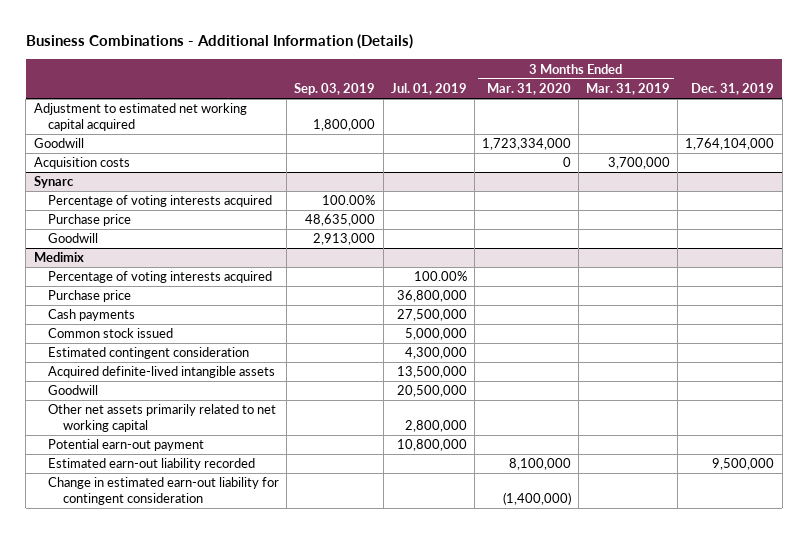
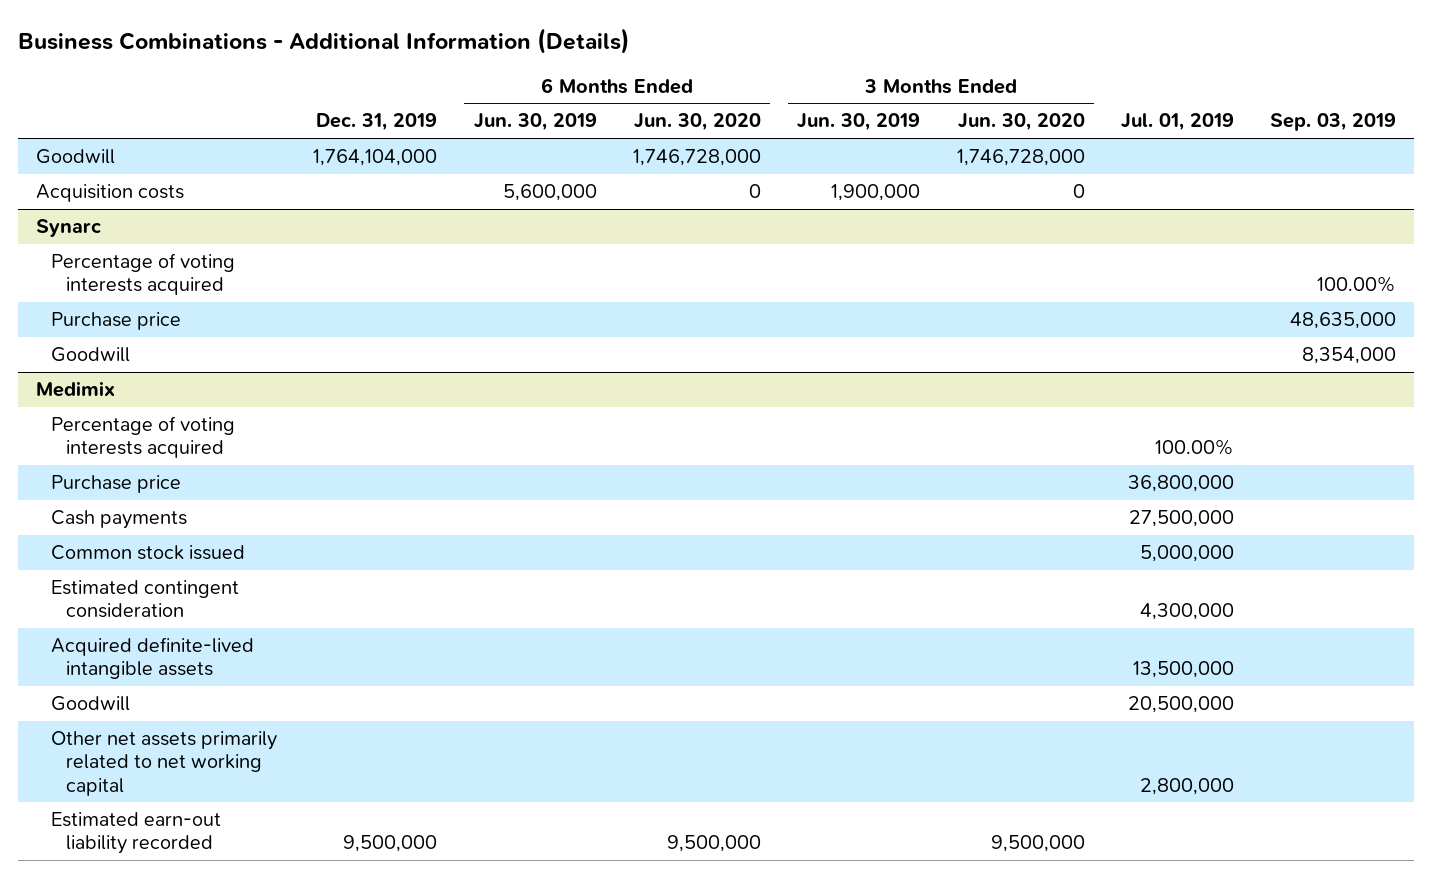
- | Sep. 03, 2019 | Jul. 01, 2019 | 3 Months Ended Mar. 31, 2020 | 3 Months Ended Mar. 31, 2019 | Dec. 31, 2019
+ | Dec. 31, 2019 | 6 Months Ended Jun. 30, 2019 | 6 Months Ended Jun. 30, 2020 | 3 Months Ended Jun. 30, 2019 | 3 Months Ended Jun. 30, 2020 | Jul. 01, 2019 | Sep. 03, 2019
- Adjustment to estimated net working capital acquired | 1,800,000 | | | |
@ Synarc
- Goodwill | 2,913,000 | | | |
+ Goodwill | | | | | | | 8,354,000
@ Medimix
- Potential earn-out payment | | 10,800,000 | | |
- Change in estimated earn-out liability for contingent consideration | | | (1,400,000) | |

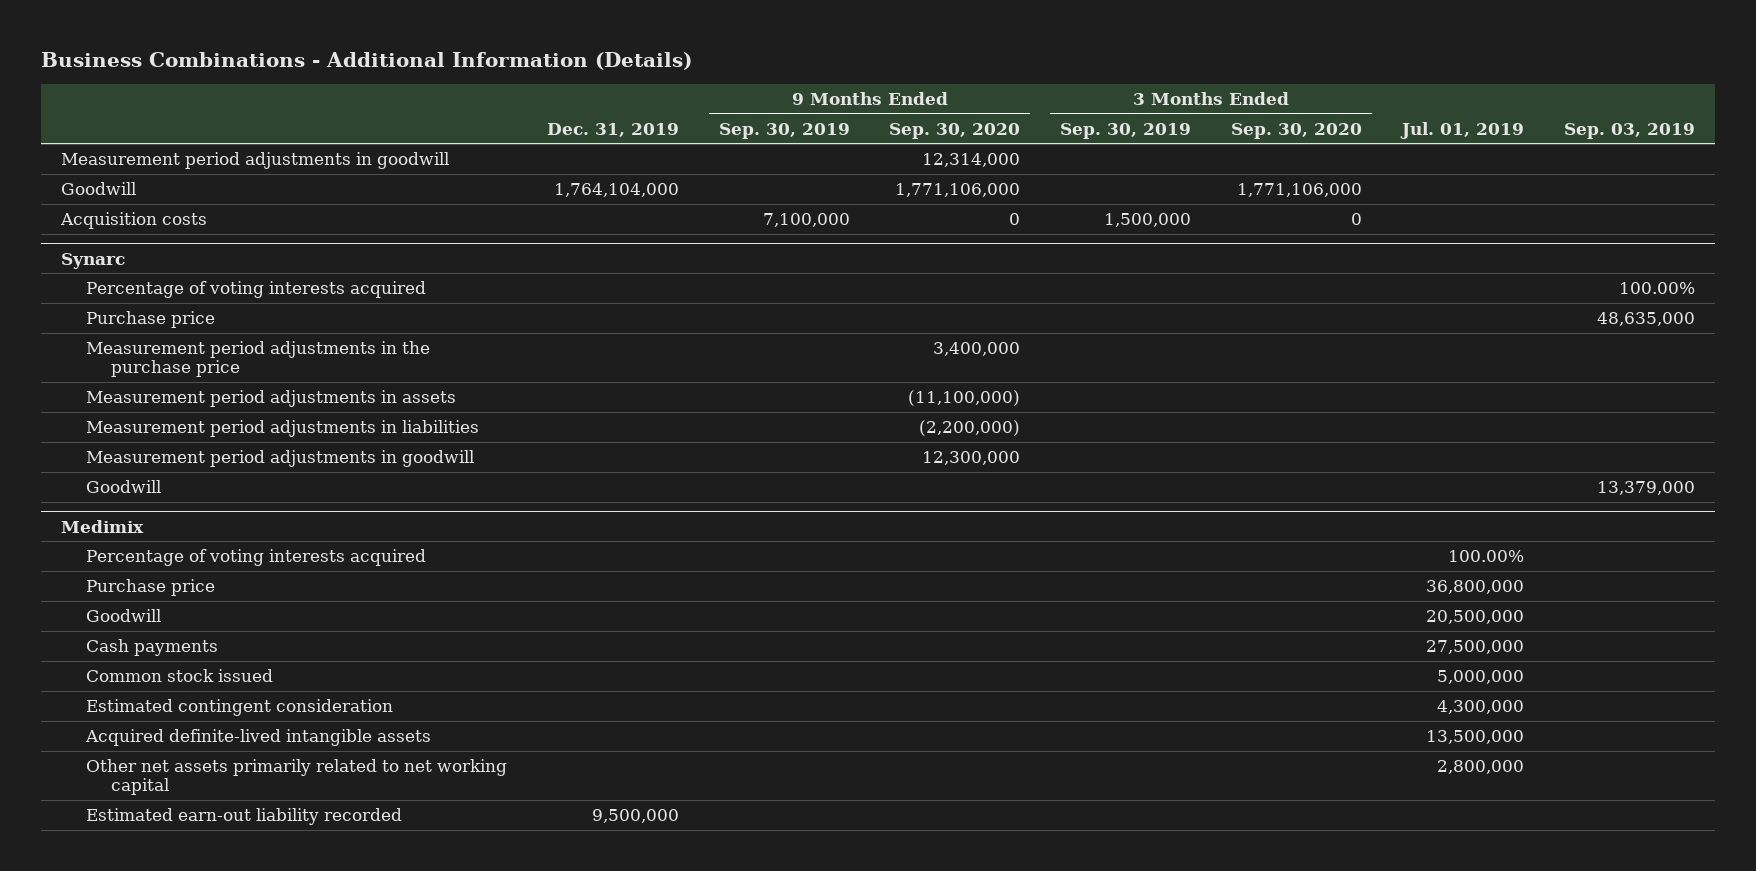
- | Dec. 31, 2019 | 6 Months Ended Jun. 30, 2019 | 6 Months Ended Jun. 30, 2020 | 3 Months Ended Jun. 30, 2019 | 3 Months Ended Jun. 30, 2020 | Jul. 01, 2019 | Sep. 03, 2019
+ | Dec. 31, 2019 | 9 Months Ended Sep. 30, 2019 | 9 Months Ended Sep. 30, 2020 | 3 Months Ended Sep. 30, 2019 | 3 Months Ended Sep. 30, 2020 | Jul. 01, 2019 | Sep. 03, 2019
+ Measurement period adjustments in goodwill | | | 12,314,000 | | | |
@ Synarc
- Goodwill | | | | | | | 8,354,000
+ Measurement period adjustments in the purchase price | | | 3,400,000 | | | |
+ Measurement period adjustments in assets | | | (11,100,000) | | | |
+ Measurement period adjustments in liabilities | | | (2,200,000) | | | |
+ Measurement period adjustments in goodwill | | | 12,300,000 | | | |
+ Goodwill | | | | | | | 13,379,000
@ Medimix
moved up: Goodwill | | | | | | 20,500,000 |

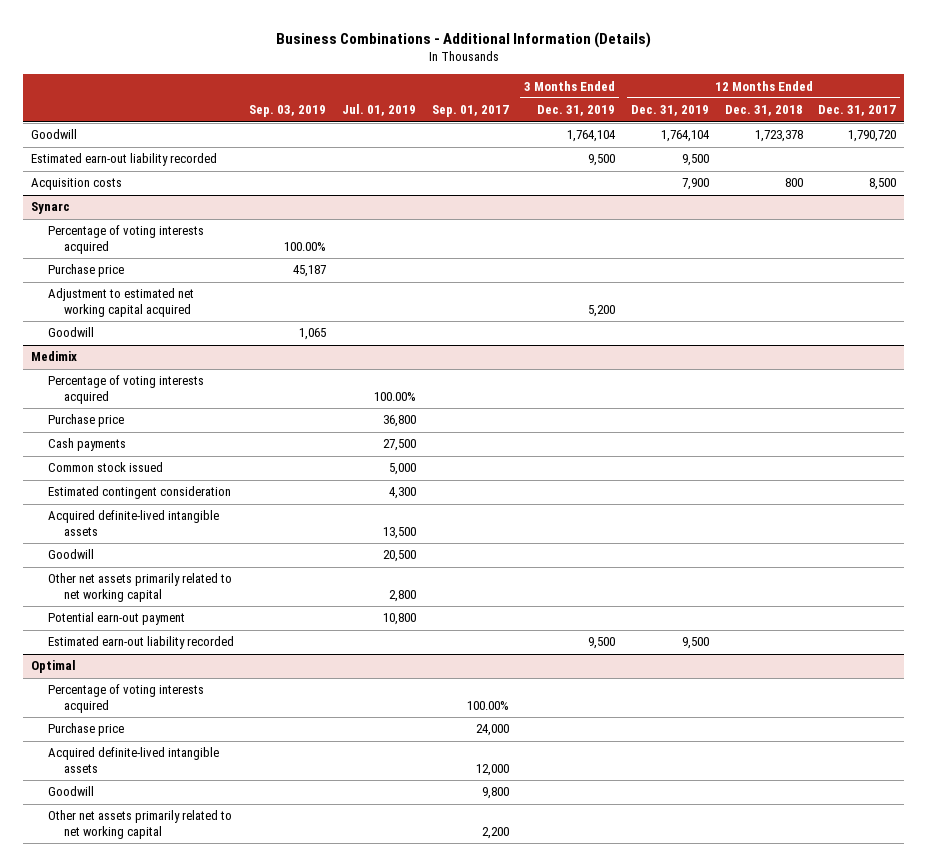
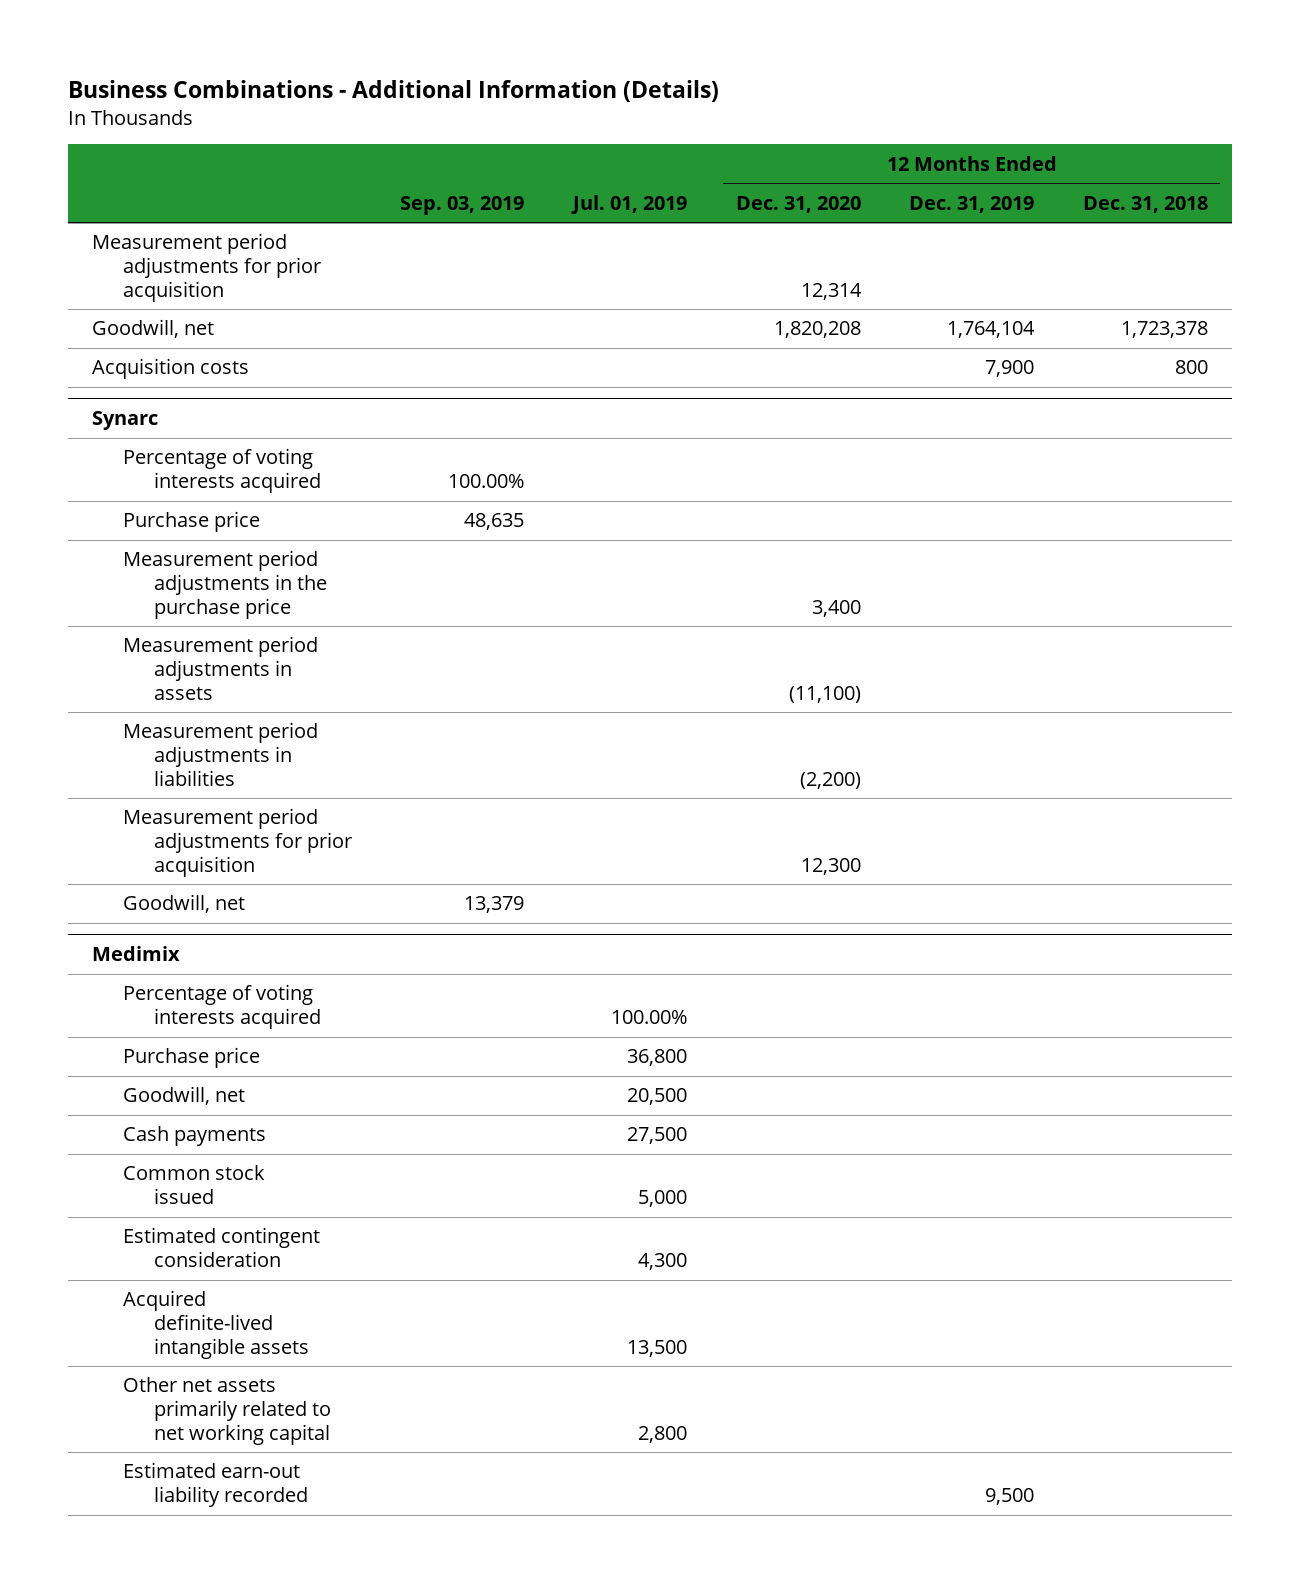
- | Sep. 03, 2019 | Jul. 01, 2019 | Sep. 01, 2017 | 3 Months Ended Dec. 31, 2019 | 12 Months Ended Dec. 31, 2019 | 12 Months Ended Dec. 31, 2018 | 12 Months Ended Dec. 31, 2017
+ | Sep. 03, 2019 | Jul. 01, 2019 | 12 Months Ended Dec. 31, 2020 | 12 Months Ended Dec. 31, 2019 | 12 Months Ended Dec. 31, 2018
- Goodwill | | | | 1,764,104 | 1,764,104 | 1,723,378 | 1,790,720
- Estimated earn-out liability recorded | | | | 9,500 | 9,500 | |
+ Measurement period adjustments for prior acquisition | | | 12,314 | |
+ Goodwill, net | | | 1,820,208 | 1,764,104 | 1,723,378
@ Synarc
- Purchase price | 45,187 | | | | | |
- Adjustment to estimated net working capital acquired | | | | 5,200 | | |
- Goodwill | 1,065 | | | | | |
+ Purchase price | 48,635 | | | |
+ Measurement period adjustments in the purchase price | | | 3,400 | |
+ Measurement period adjustments in assets | | | (11,100) | |
+ Measurement period adjustments in liabilities | | | (2,200) | |
+ Measurement period adjustments for prior acquisition | | | 12,300 | |
+ Goodwill, net | 13,379 | | | |
@ Medimix
+ Goodwill, net | | 20,500 | | |
- Goodwill | | 20,500 | | | | |
- Potential earn-out payment | | 10,800 | | | | |
- Optimal
- Percentage of voting interests acquired | | | 100.00% | | | |
- Purchase price | | | 24,000 | | | |
- Acquired definite-lived intangible assets | | | 12,000 | | | |
- Goodwill | | | 9,800 | | | |
- Other net assets primarily related to net working capital | | | 2,200 | | | |

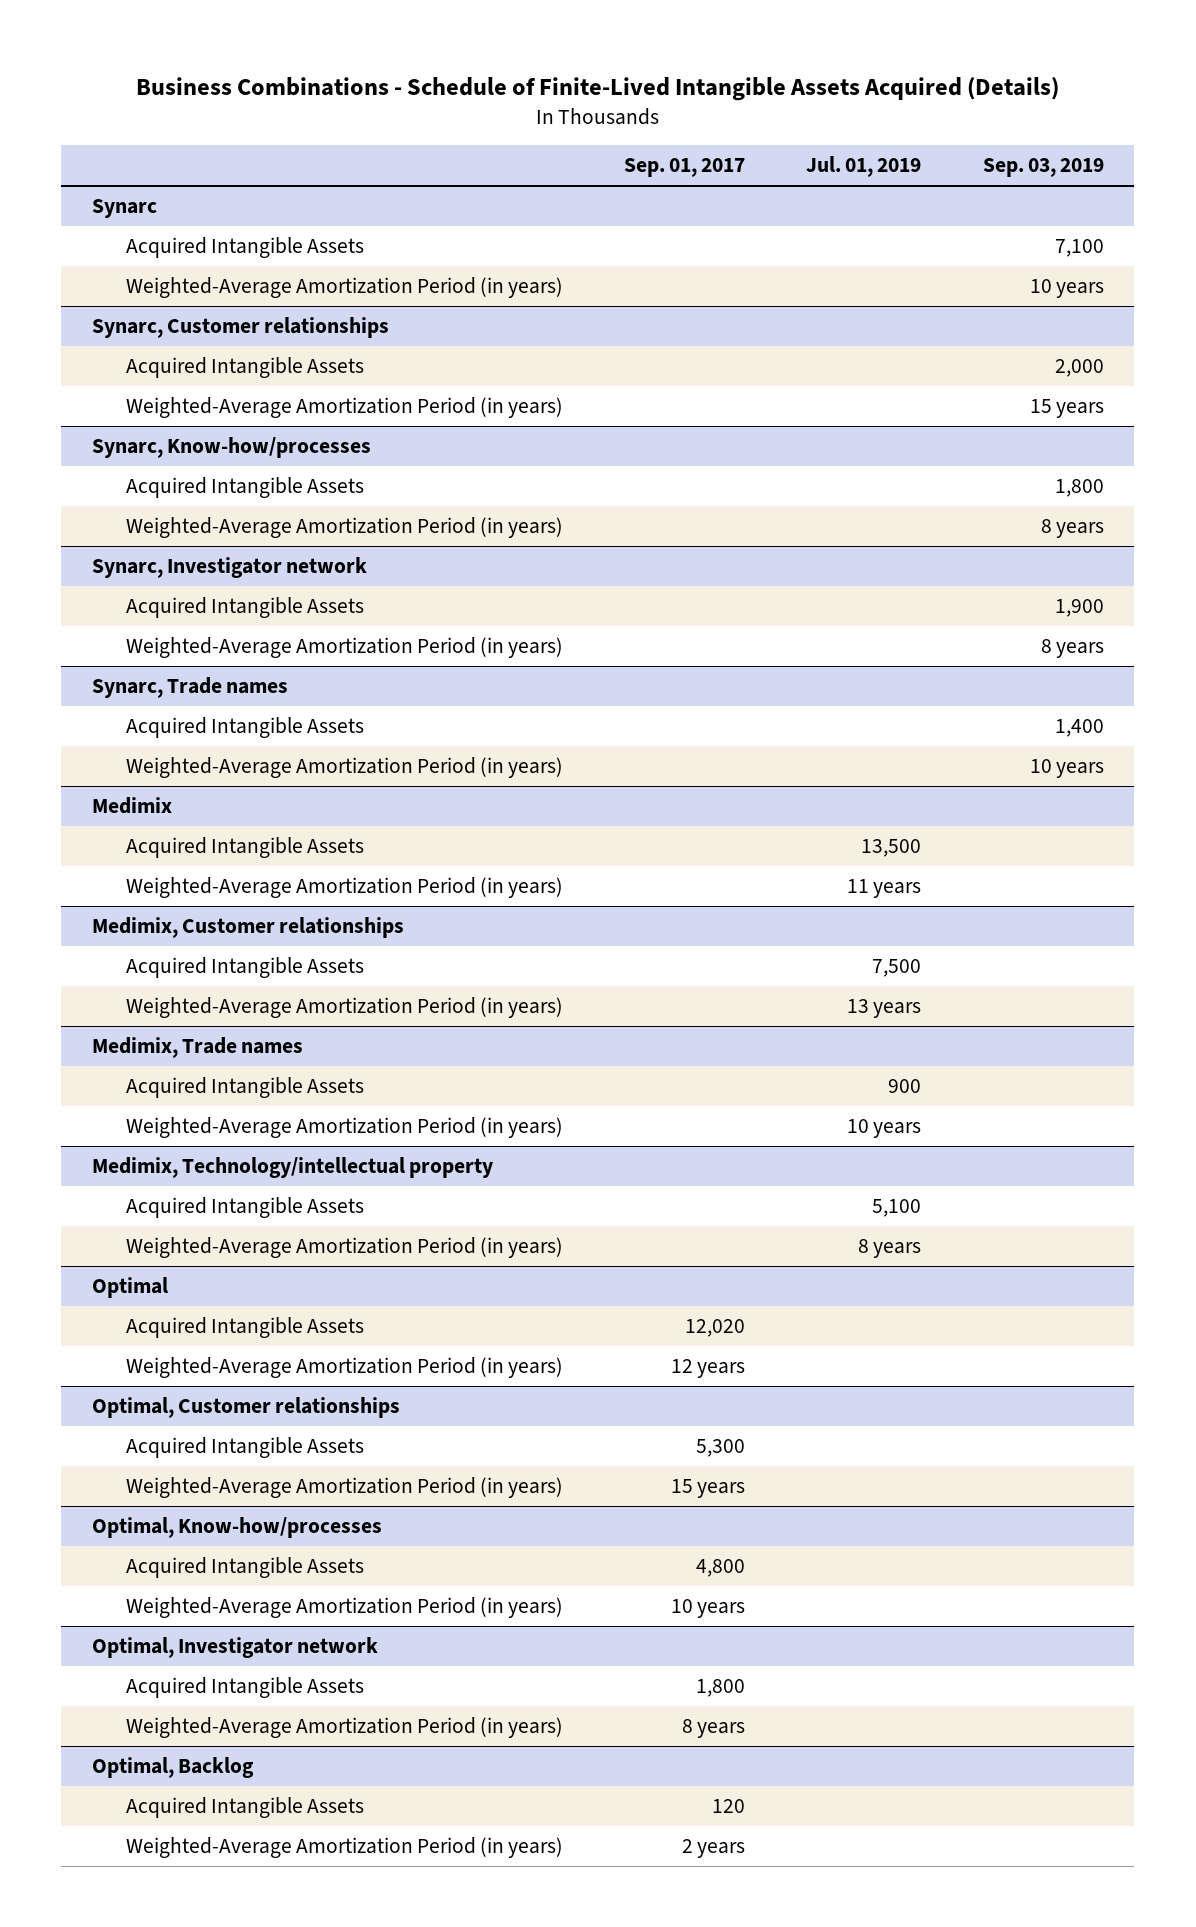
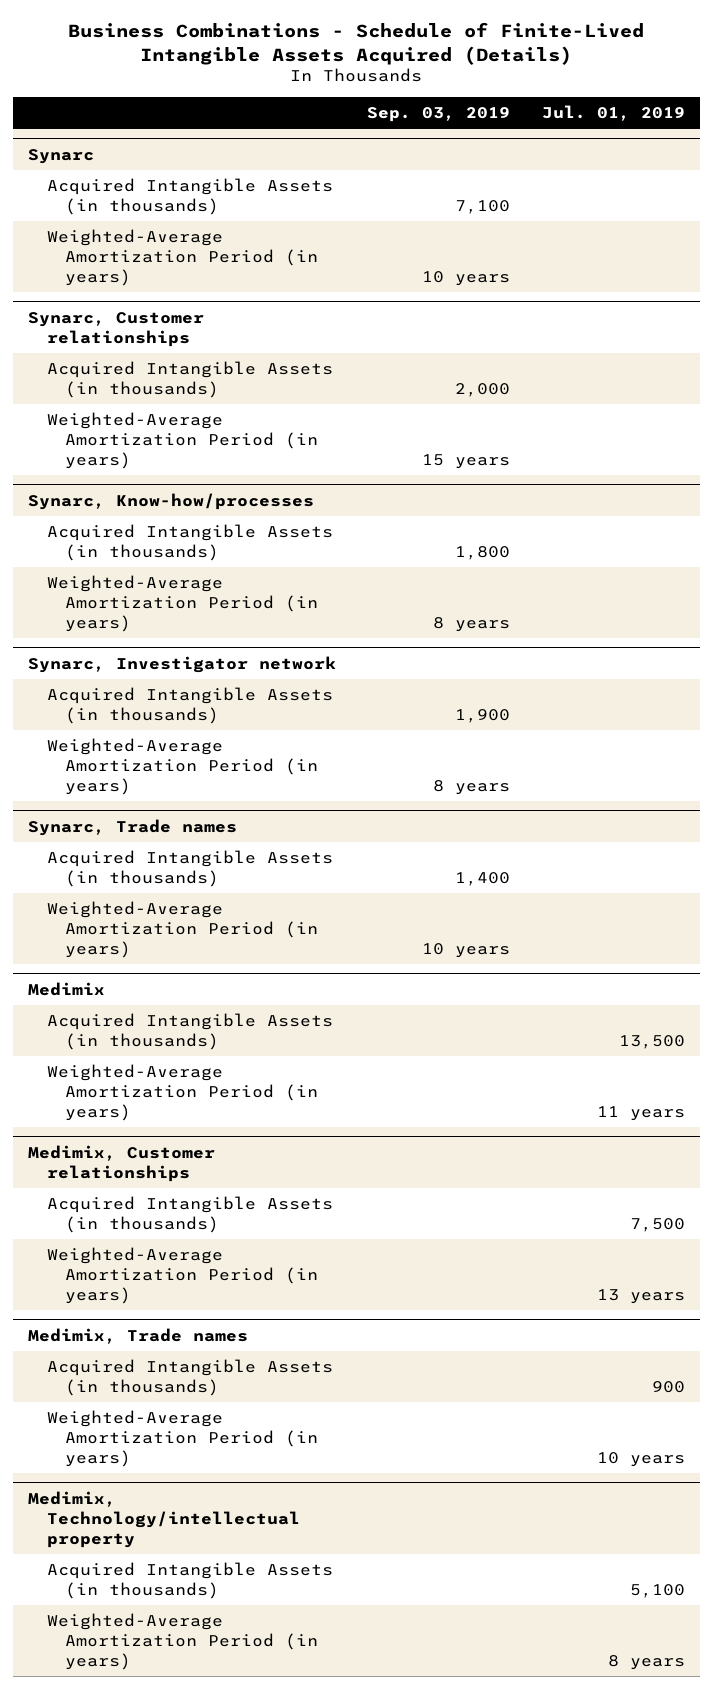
- | Sep. 01, 2017 | Jul. 01, 2019 | Sep. 03, 2019
+ | Sep. 03, 2019 | Jul. 01, 2019
@ Synarc
- Acquired Intangible Assets | | | 7,100
+ Acquired Intangible Assets (in thousands) | 7,100 |
@ Synarc, Customer relationships
- Acquired Intangible Assets | | | 2,000
+ Acquired Intangible Assets (in thousands) | 2,000 |
@ Synarc, Know-how/processes
- Acquired Intangible Assets | | | 1,800
+ Acquired Intangible Assets (in thousands) | 1,800 |
@ Synarc, Investigator network
- Acquired Intangible Assets | | | 1,900
+ Acquired Intangible Assets (in thousands) | 1,900 |
@ Synarc, Trade names
- Acquired Intangible Assets | | | 1,400
+ Acquired Intangible Assets (in thousands) | 1,400 |
@ Medimix
- Acquired Intangible Assets | | 13,500 |
+ Acquired Intangible Assets (in thousands) | | 13,500
@ Medimix, Customer relationships
- Acquired Intangible Assets | | 7,500 |
+ Acquired Intangible Assets (in thousands) | | 7,500
@ Medimix, Trade names
- Acquired Intangible Assets | | 900 |
+ Acquired Intangible Assets (in thousands) | | 900
@ Medimix, Technology/intellectual property
- Acquired Intangible Assets | | 5,100 |
+ Acquired Intangible Assets (in thousands) | | 5,100
- Optimal
- Acquired Intangible Assets | 12,020 | |
- Weighted-Average Amortization Period (in years) | 12 years | |
- Optimal, Customer relationships
- Acquired Intangible Assets | 5,300 | |
- Weighted-Average Amortization Period (in years) | 15 years | |
- Optimal, Know-how/processes
- Acquired Intangible Assets | 4,800 | |
- Weighted-Average Amortization Period (in years) | 10 years | |
- Optimal, Investigator network
- Acquired Intangible Assets | 1,800 | |
- Weighted-Average Amortization Period (in years) | 8 years | |
- Optimal, Backlog
- Acquired Intangible Assets | 120 | |
- Weighted-Average Amortization Period (in years) | 2 years | |

